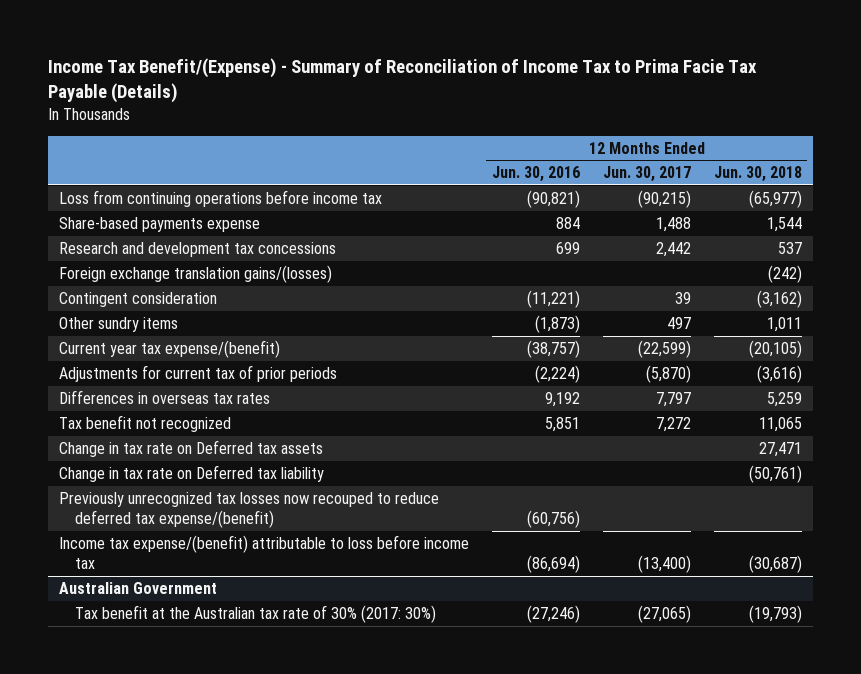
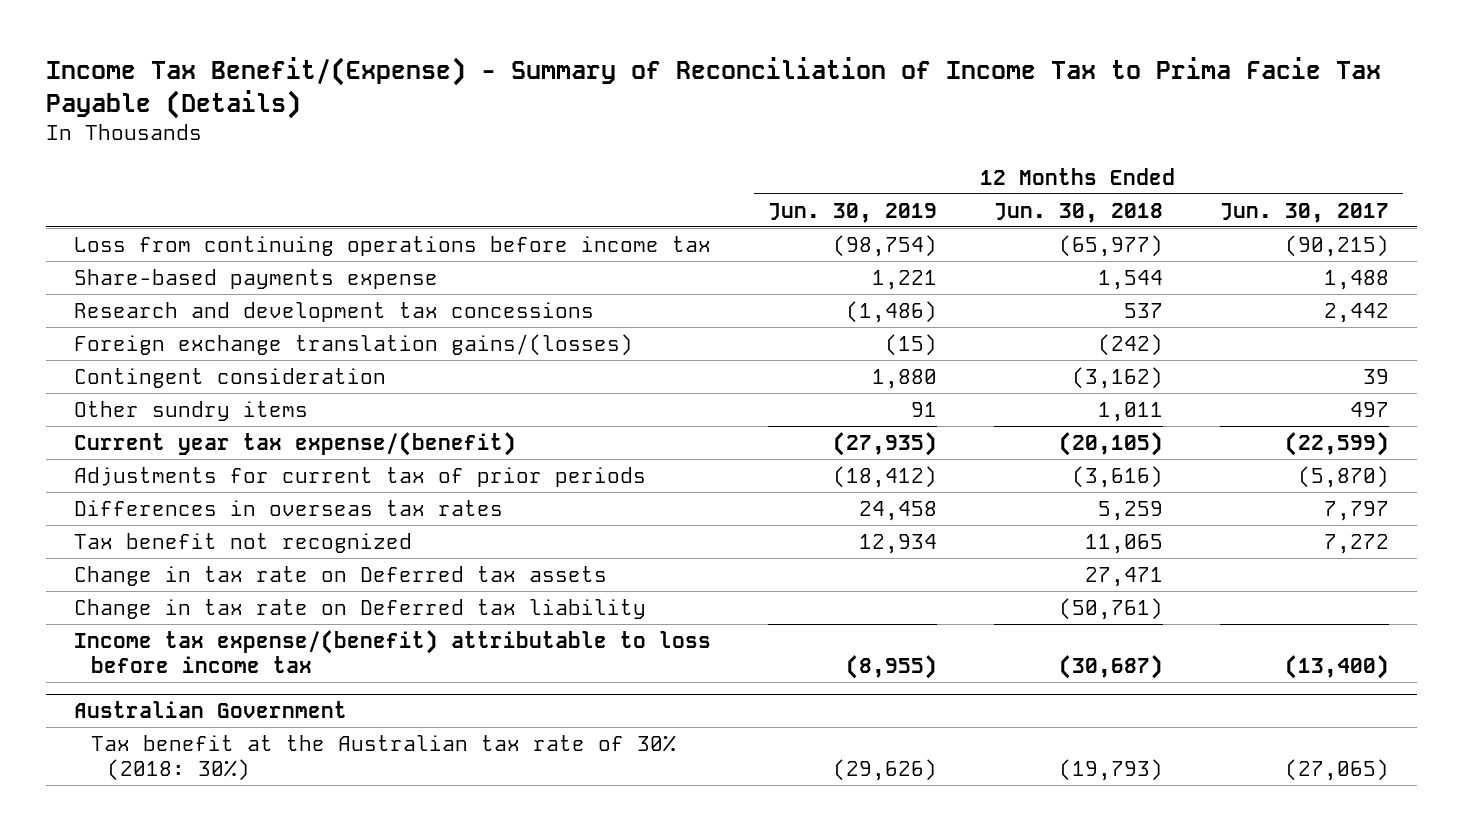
- | 12 Months Ended Jun. 30, 2016 | 12 Months Ended Jun. 30, 2017 | 12 Months Ended Jun. 30, 2018
+ | 12 Months Ended Jun. 30, 2019 | 12 Months Ended Jun. 30, 2018 | 12 Months Ended Jun. 30, 2017
- Previously unrecognized tax losses now recouped to reduce deferred tax expense/(benefit) | (60,756) | |
@ Australian Government
- Tax benefit at the Australian tax rate of 30% (2017: 30%) | (27,246) | (27,065) | (19,793)
+ Tax benefit at the Australian tax rate of 30% (2018: 30%) | (29,626) | (19,793) | (27,065)

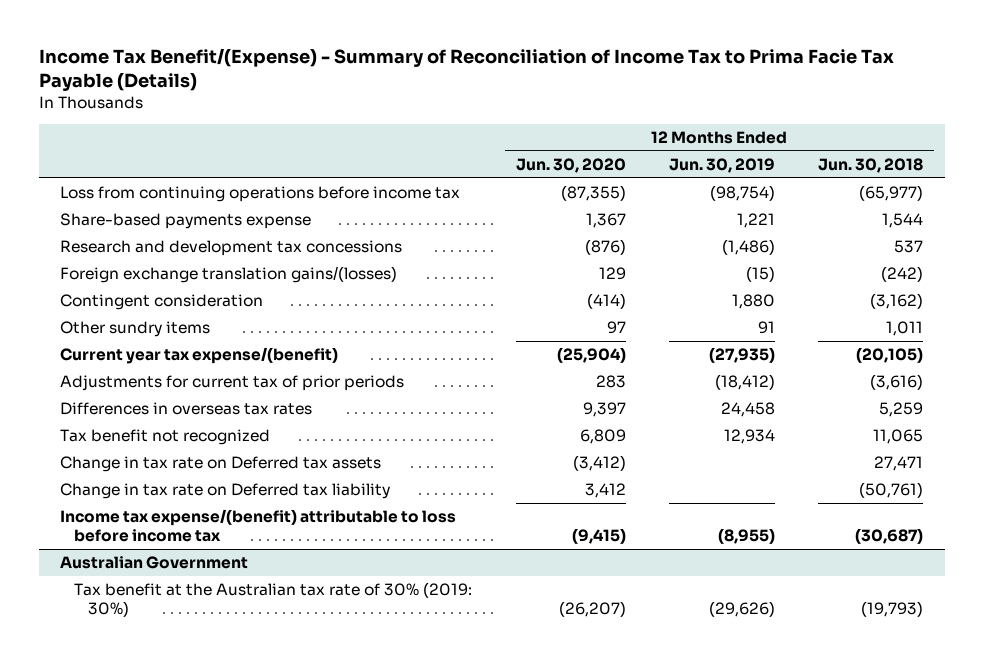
- | 12 Months Ended Jun. 30, 2019 | 12 Months Ended Jun. 30, 2018 | 12 Months Ended Jun. 30, 2017
+ | 12 Months Ended Jun. 30, 2020 | 12 Months Ended Jun. 30, 2019 | 12 Months Ended Jun. 30, 2018
@ Australian Government
- Tax benefit at the Australian tax rate of 30% (2018: 30%) | (29,626) | (19,793) | (27,065)
+ Tax benefit at the Australian tax rate of 30% (2019: 30%) | (26,207) | (29,626) | (19,793)

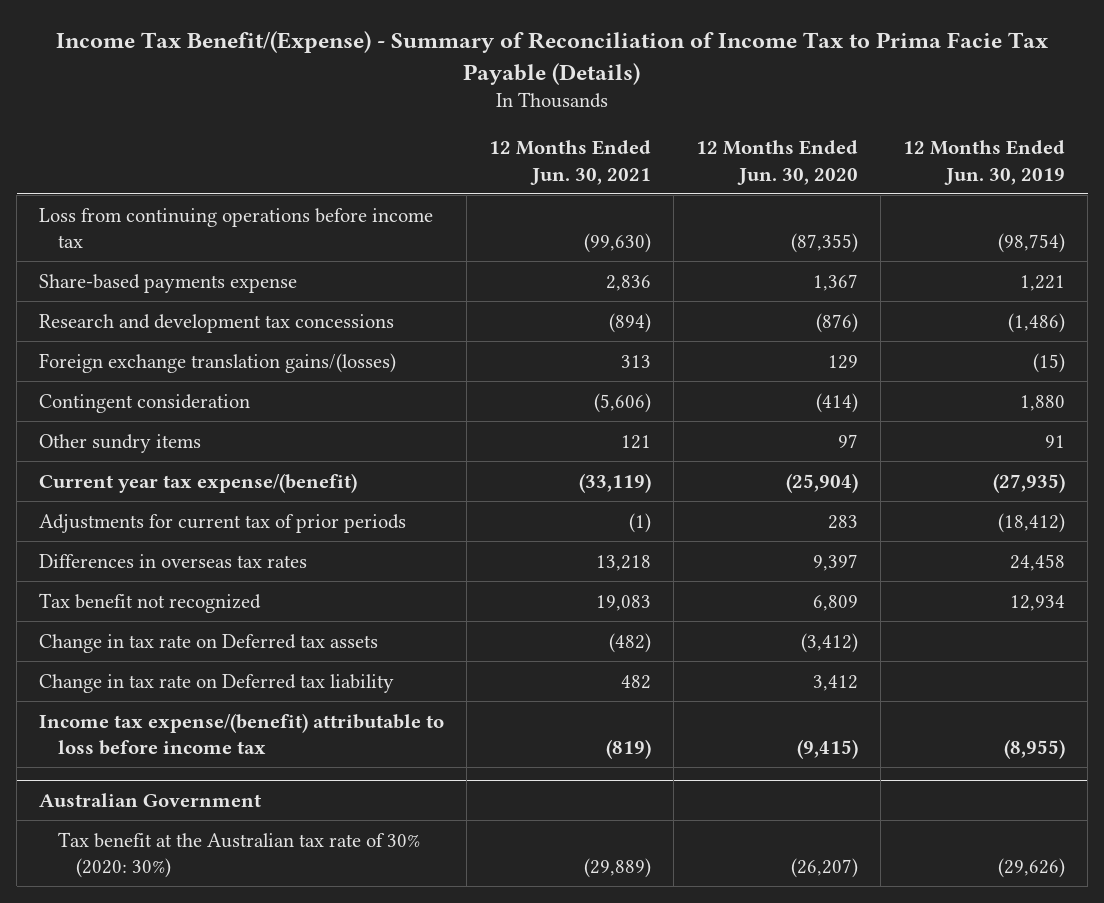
- | 12 Months Ended Jun. 30, 2020 | 12 Months Ended Jun. 30, 2019 | 12 Months Ended Jun. 30, 2018
+ | 12 Months Ended Jun. 30, 2021 | 12 Months Ended Jun. 30, 2020 | 12 Months Ended Jun. 30, 2019
@ Australian Government
- Tax benefit at the Australian tax rate of 30% (2019: 30%) | (26,207) | (29,626) | (19,793)
+ Tax benefit at the Australian tax rate of 30% (2020: 30%) | (29,889) | (26,207) | (29,626)

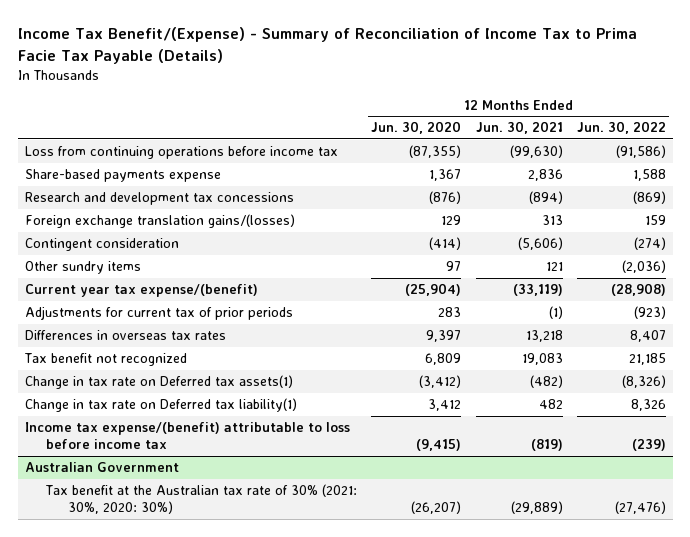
- | 12 Months Ended Jun. 30, 2021 | 12 Months Ended Jun. 30, 2020 | 12 Months Ended Jun. 30, 2019
+ | 12 Months Ended Jun. 30, 2020 | 12 Months Ended Jun. 30, 2021 | 12 Months Ended Jun. 30, 2022
- Change in tax rate on Deferred tax assets | (482) | (3,412) |
- Change in tax rate on Deferred tax liability | 482 | 3,412 |
+ Change in tax rate on Deferred tax assets(1) | (3,412) | (482) | (8,326)
+ Change in tax rate on Deferred tax liability(1) | 3,412 | 482 | 8,326
@ Australian Government
- Tax benefit at the Australian tax rate of 30% (2020: 30%) | (29,889) | (26,207) | (29,626)
+ Tax benefit at the Australian tax rate of 30% (2021: 30%, 2020: 30%) | (26,207) | (29,889) | (27,476)

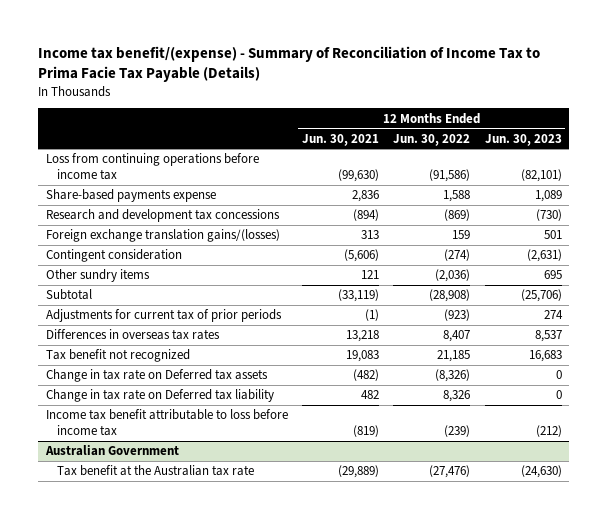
- Income Tax Benefit/(Expense) - Summary of Reconciliation of Income Tax to Prima Facie Tax Payable (Details)
+ Income tax benefit/(expense) - Summary of Reconciliation of Income Tax to Prima Facie Tax Payable (Details)
- | 12 Months Ended Jun. 30, 2020 | 12 Months Ended Jun. 30, 2021 | 12 Months Ended Jun. 30, 2022
+ | 12 Months Ended Jun. 30, 2021 | 12 Months Ended Jun. 30, 2022 | 12 Months Ended Jun. 30, 2023
- Current year tax expense/(benefit) | (25,904) | (33,119) | (28,908)
+ Subtotal | (33,119) | (28,908) | (25,706)
- Change in tax rate on Deferred tax assets(1) | (3,412) | (482) | (8,326)
- Change in tax rate on Deferred tax liability(1) | 3,412 | 482 | 8,326
- Income tax expense/(benefit) attributable to loss before income tax | (9,415) | (819) | (239)
+ Change in tax rate on Deferred tax assets | (482) | (8,326) | 0
+ Change in tax rate on Deferred tax liability | 482 | 8,326 | 0
+ Income tax benefit attributable to loss before income tax | (819) | (239) | (212)
@ Australian Government
- Tax benefit at the Australian tax rate of 30% (2021: 30%, 2020: 30%) | (26,207) | (29,889) | (27,476)
+ Tax benefit at the Australian tax rate | (29,889) | (27,476) | (24,630)

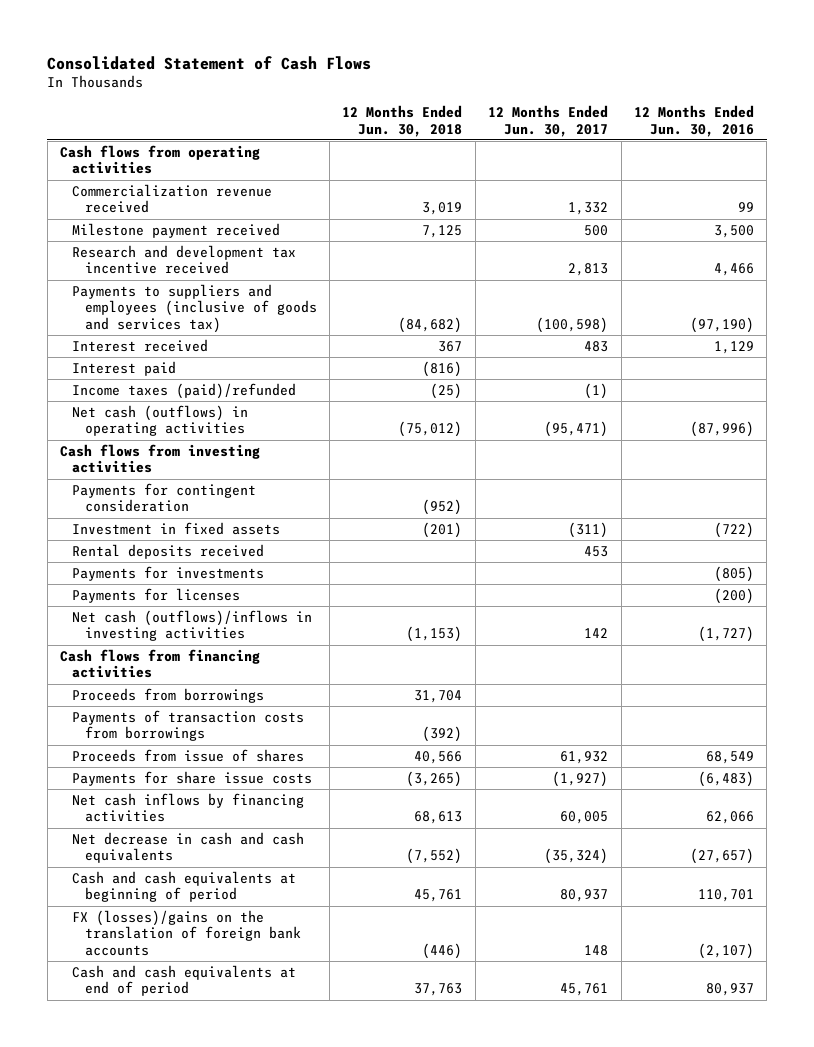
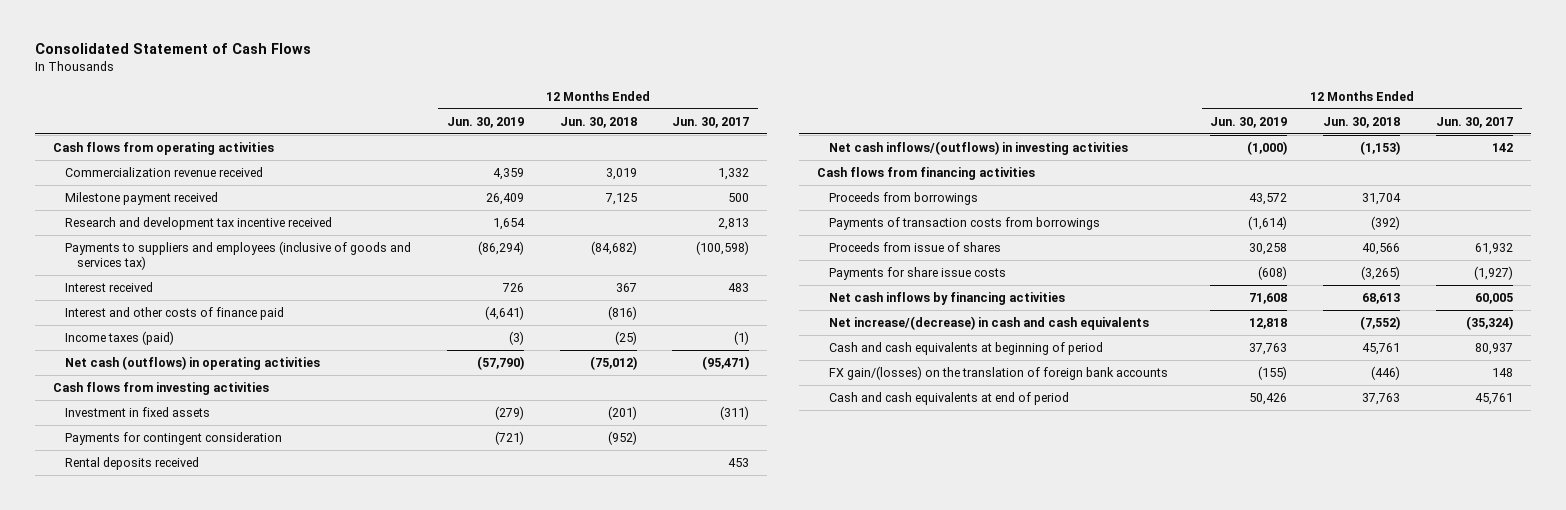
- | 12 Months Ended Jun. 30, 2018 | 12 Months Ended Jun. 30, 2017 | 12 Months Ended Jun. 30, 2016
+ | 12 Months Ended Jun. 30, 2019 | 12 Months Ended Jun. 30, 2018 | 12 Months Ended Jun. 30, 2017
- Interest paid | (816) | |
- Income taxes (paid)/refunded | (25) | (1) |
+ Interest and other costs of finance paid | (4,641) | (816) |
+ Income taxes (paid) | (3) | (25) | (1)
moved down: Payments for contingent consideration | (721) | (952) |
- Payments for investments | | | (805)
- Payments for licenses | | | (200)
- Net cash (outflows)/inflows in investing activities | (1,153) | 142 | (1,727)
+ Net cash inflows/(outflows) in investing activities | (1,000) | (1,153) | 142
- Net decrease in cash and cash equivalents | (7,552) | (35,324) | (27,657)
+ Net increase/(decrease) in cash and cash equivalents | 12,818 | (7,552) | (35,324)
- FX (losses)/gains on the translation of foreign bank accounts | (446) | 148 | (2,107)
+ FX gain/(losses) on the translation of foreign bank accounts | (155) | (446) | 148

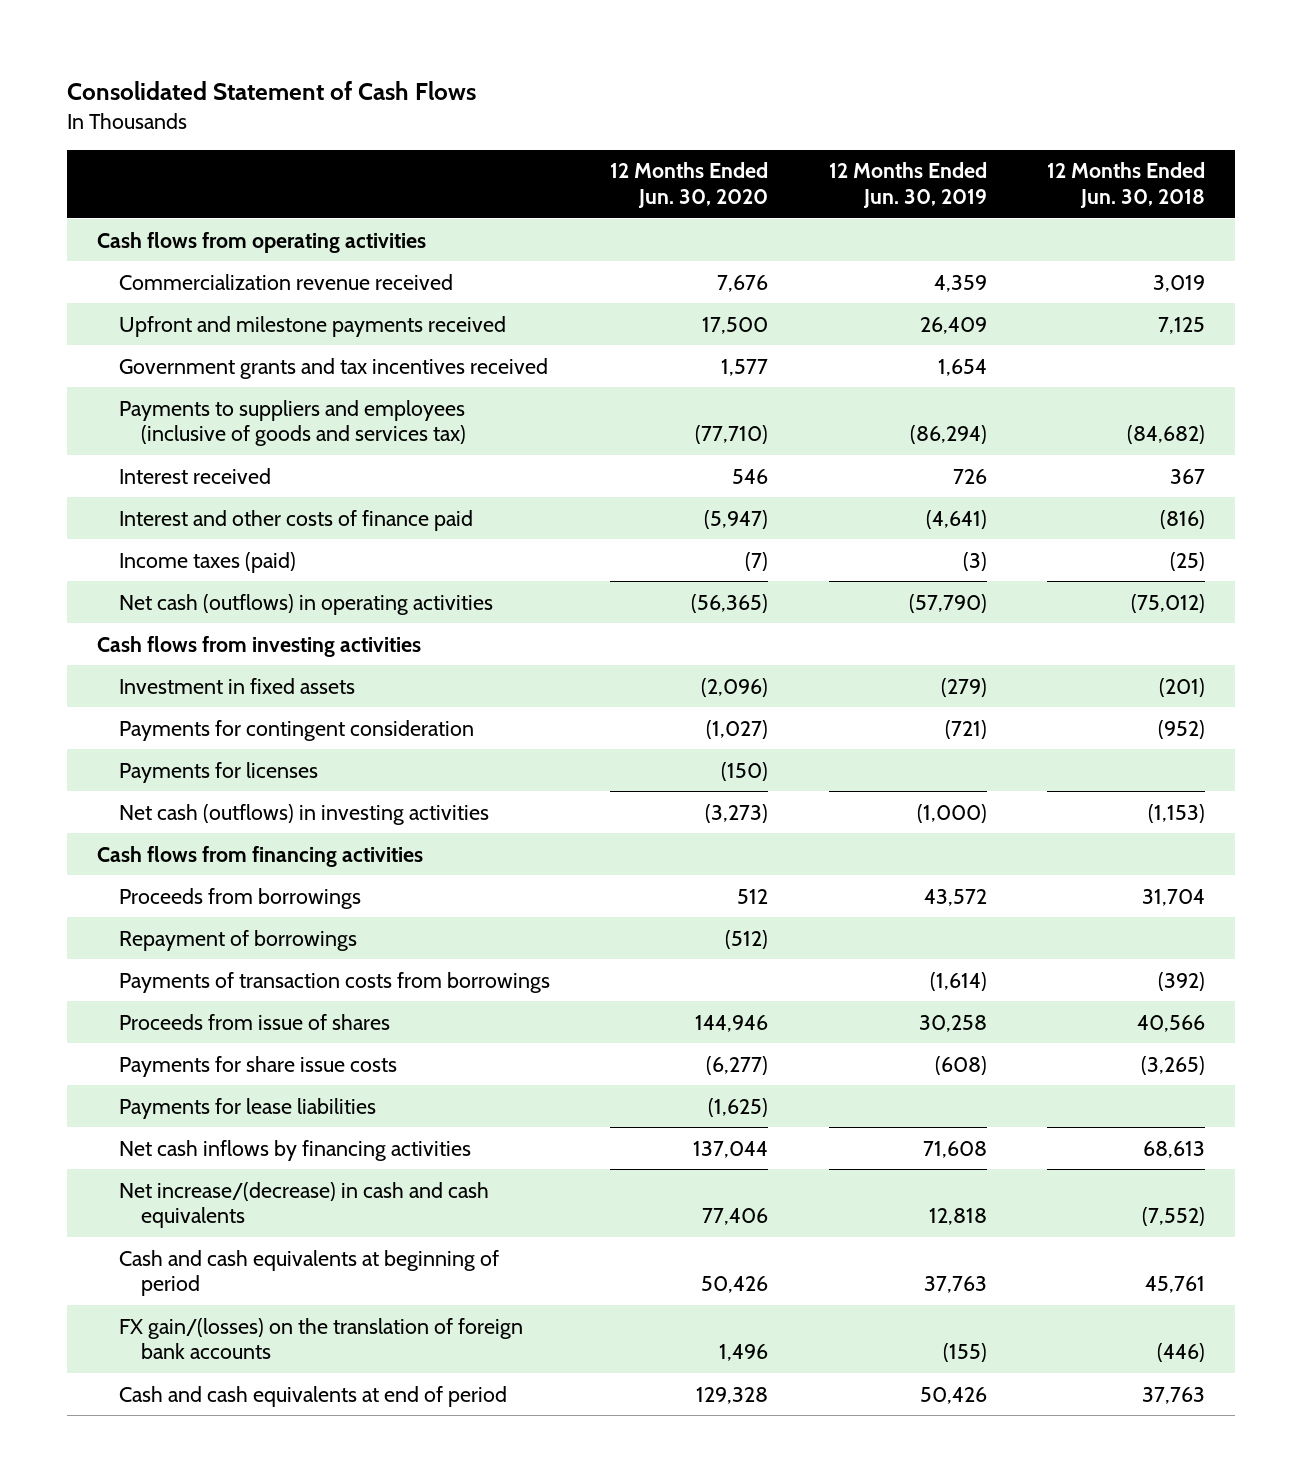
- | 12 Months Ended Jun. 30, 2019 | 12 Months Ended Jun. 30, 2018 | 12 Months Ended Jun. 30, 2017
+ | 12 Months Ended Jun. 30, 2020 | 12 Months Ended Jun. 30, 2019 | 12 Months Ended Jun. 30, 2018
- Milestone payment received | 26,409 | 7,125 | 500
- Research and development tax incentive received | 1,654 | | 2,813
+ Upfront and milestone payments received | 17,500 | 26,409 | 7,125
+ Government grants and tax incentives received | 1,577 | 1,654 |
- Rental deposits received | | | 453
- Net cash inflows/(outflows) in investing activities | (1,000) | (1,153) | 142
+ Payments for licenses | (150) | |
+ Net cash (outflows) in investing activities | (3,273) | (1,000) | (1,153)
+ Repayment of borrowings | (512) | |
+ Payments for lease liabilities | (1,625) | |

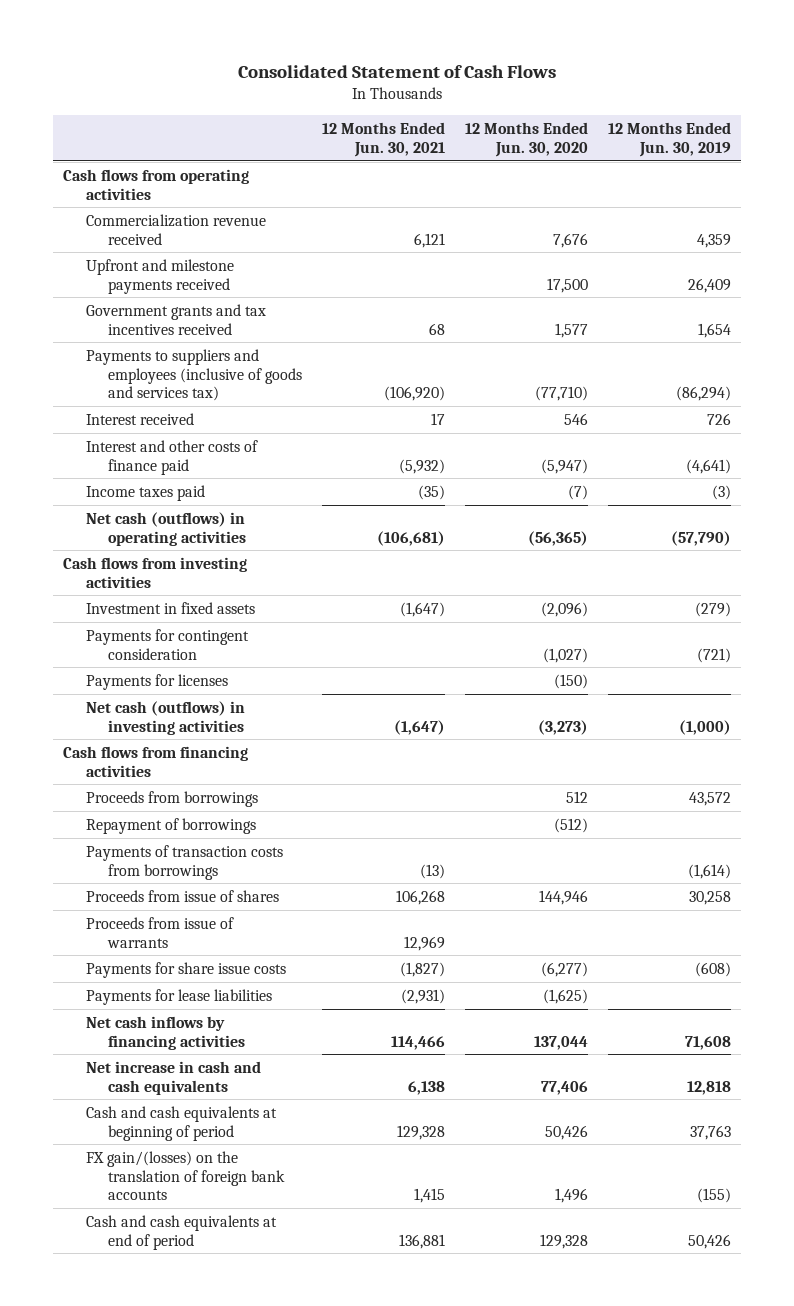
- | 12 Months Ended Jun. 30, 2020 | 12 Months Ended Jun. 30, 2019 | 12 Months Ended Jun. 30, 2018
+ | 12 Months Ended Jun. 30, 2021 | 12 Months Ended Jun. 30, 2020 | 12 Months Ended Jun. 30, 2019
- Income taxes (paid) | (7) | (3) | (25)
+ Income taxes paid | (35) | (7) | (3)
+ Proceeds from issue of warrants | 12,969 | |
- Net increase/(decrease) in cash and cash equivalents | 77,406 | 12,818 | (7,552)
+ Net increase in cash and cash equivalents | 6,138 | 77,406 | 12,818

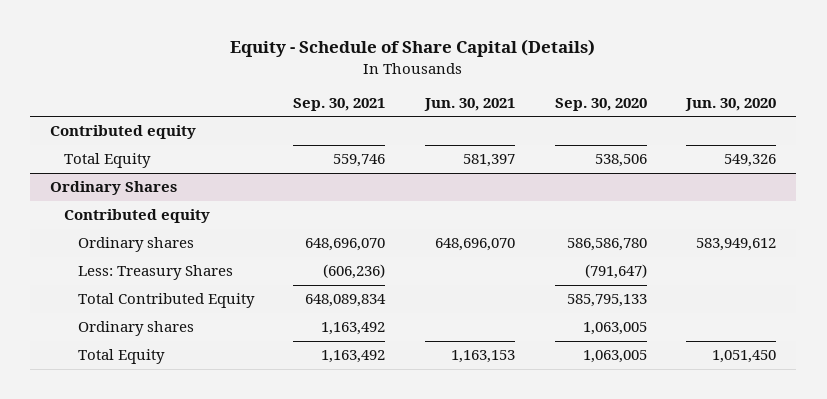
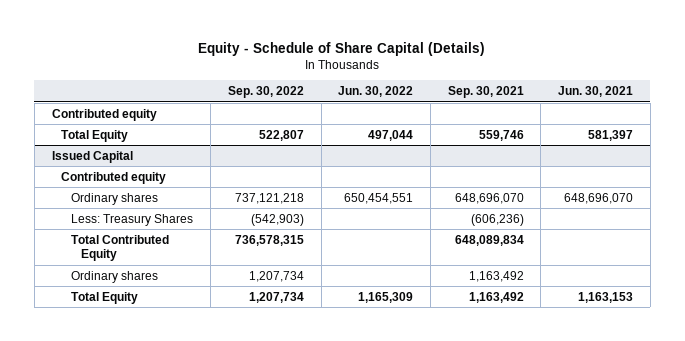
- | Sep. 30, 2021 | Jun. 30, 2021 | Sep. 30, 2020 | Jun. 30, 2020
+ | Sep. 30, 2022 | Jun. 30, 2022 | Sep. 30, 2021 | Jun. 30, 2021
- Ordinary Shares
+ Issued Capital

